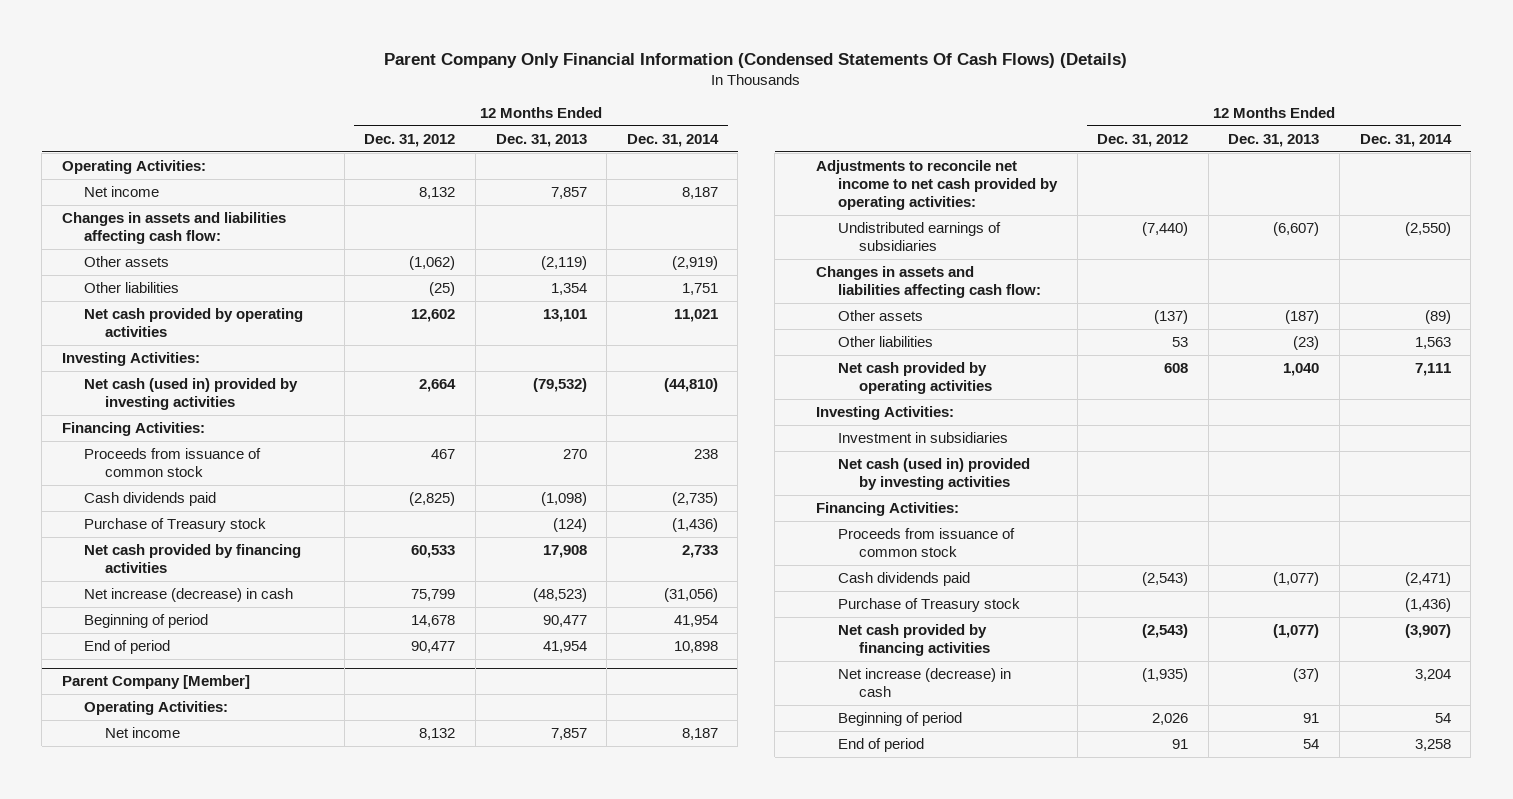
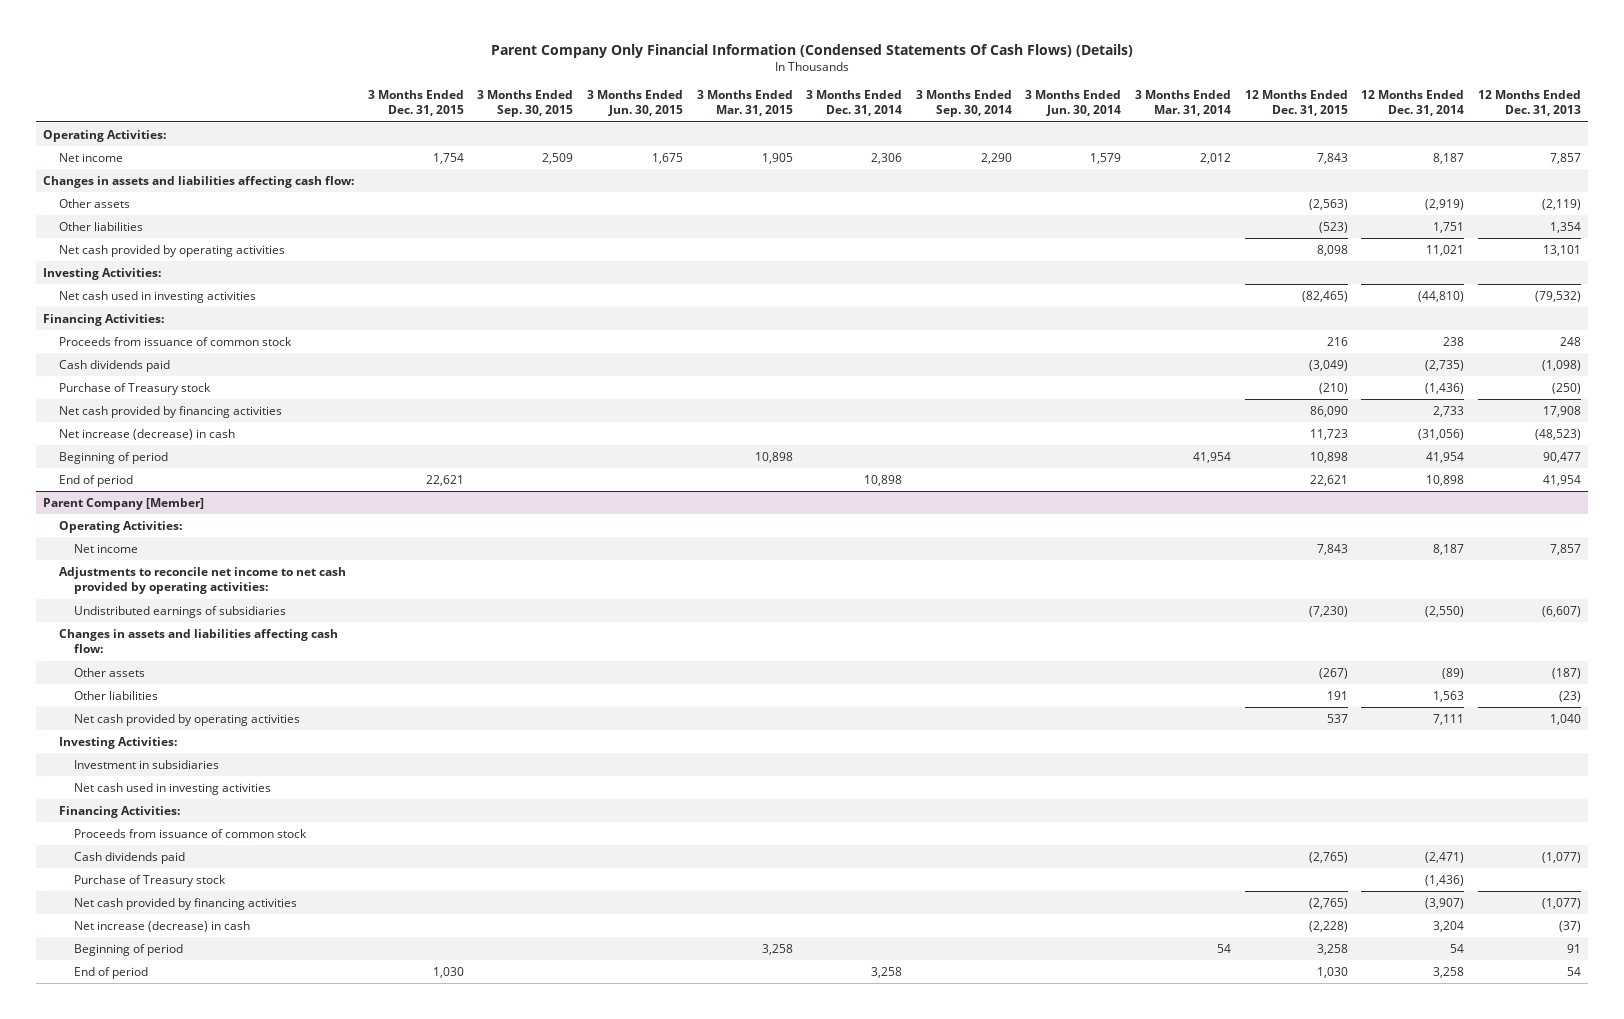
- | 12 Months Ended Dec. 31, 2012 | 12 Months Ended Dec. 31, 2013 | 12 Months Ended Dec. 31, 2014
+ | 3 Months Ended Dec. 31, 2015 | 3 Months Ended Sep. 30, 2015 | 3 Months Ended Jun. 30, 2015 | 3 Months Ended Mar. 31, 2015 | 3 Months Ended Dec. 31, 2014 | 3 Months Ended Sep. 30, 2014 | 3 Months Ended Jun. 30, 2014 | 3 Months Ended Mar. 31, 2014 | 12 Months Ended Dec. 31, 2015 | 12 Months Ended Dec. 31, 2014 | 12 Months Ended Dec. 31, 2013
- Net cash (used in) provided by investing activities | 2,664 | (79,532) | (44,810)
+ Net cash used in investing activities | | | | | | | | | (82,465) | (44,810) | (79,532)
- Proceeds from issuance of common stock | 467 | 270 | 238
+ Proceeds from issuance of common stock | | | | | | | | | 216 | 238 | 248
- Purchase of Treasury stock | | (124) | (1,436)
+ Purchase of Treasury stock | | | | | | | | | (210) | (1,436) | (250)
@ Parent Company [Member]
- Net cash (used in) provided by investing activities
+ Net cash used in investing activities

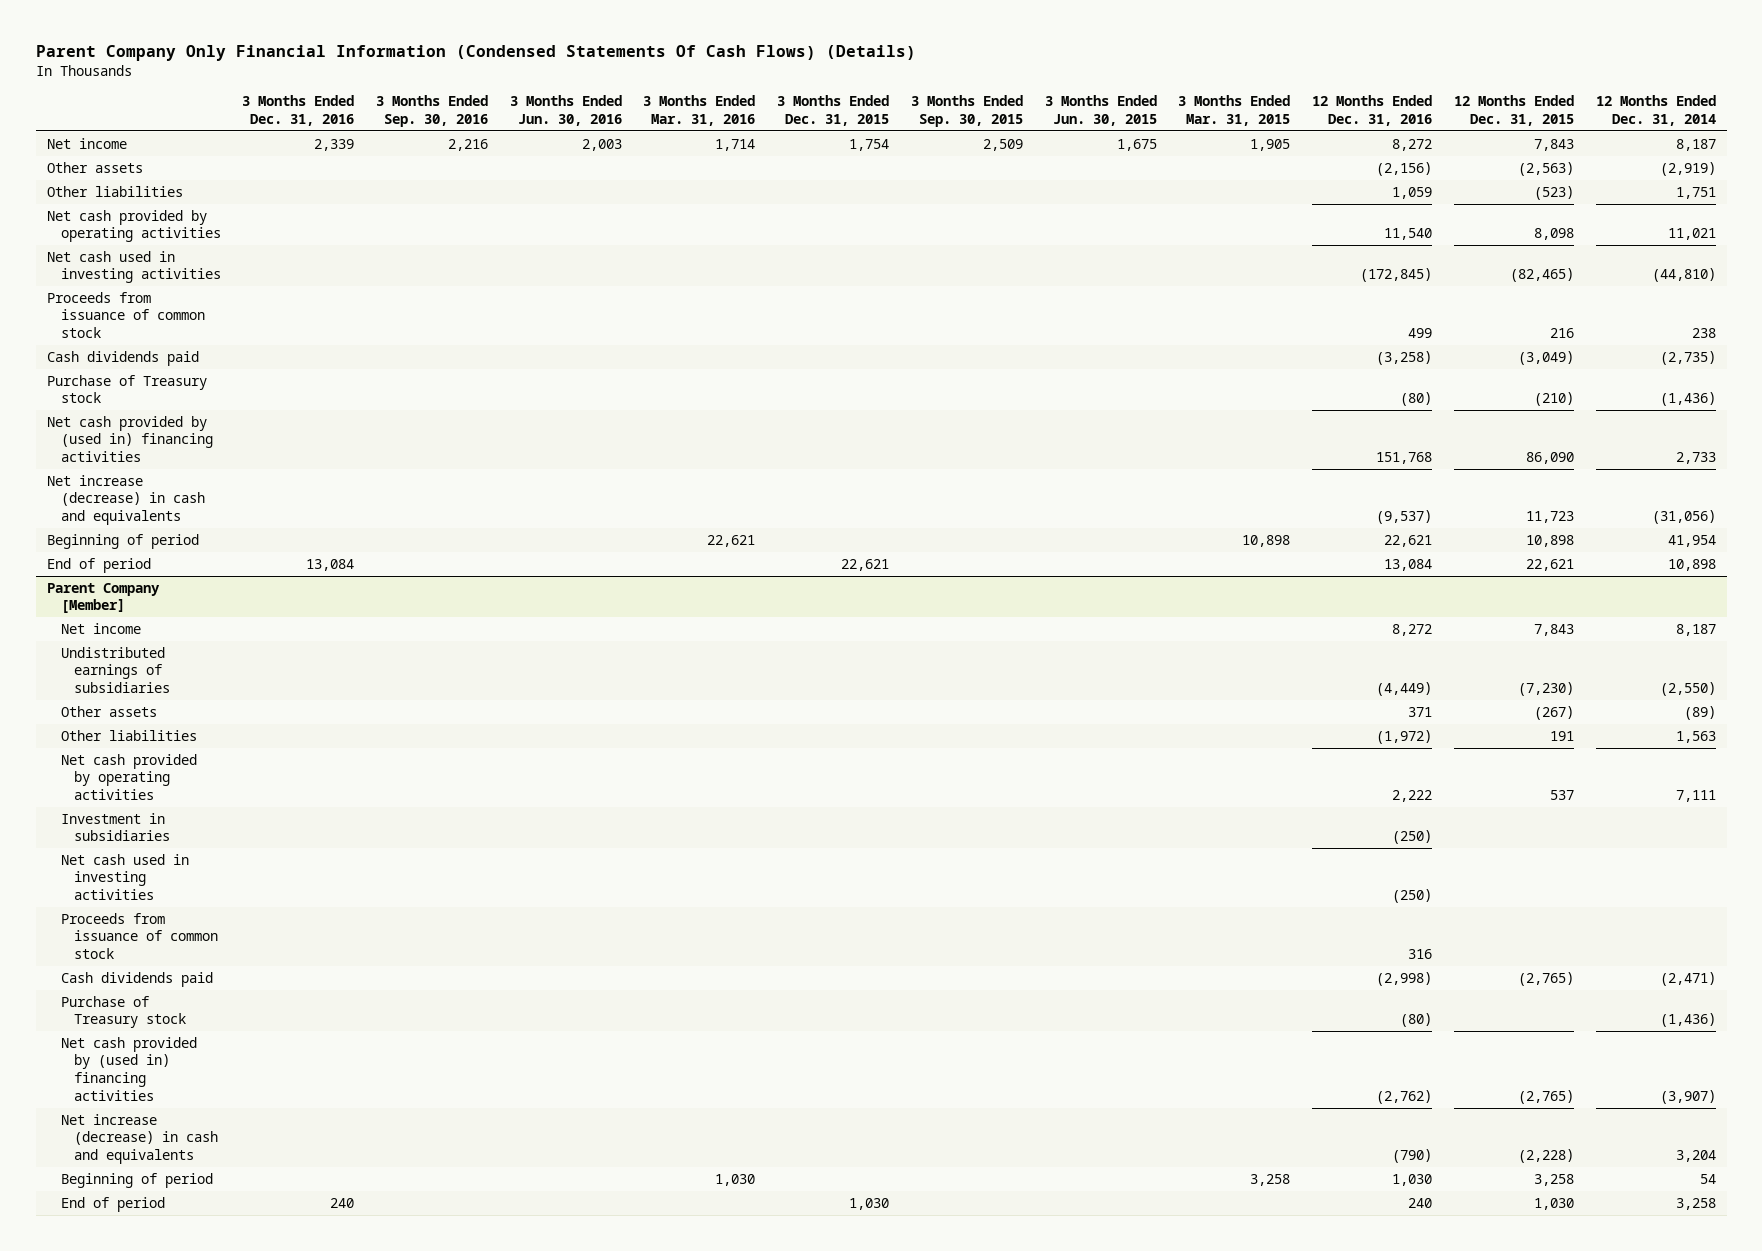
- | 3 Months Ended Dec. 31, 2015 | 3 Months Ended Sep. 30, 2015 | 3 Months Ended Jun. 30, 2015 | 3 Months Ended Mar. 31, 2015 | 3 Months Ended Dec. 31, 2014 | 3 Months Ended Sep. 30, 2014 | 3 Months Ended Jun. 30, 2014 | 3 Months Ended Mar. 31, 2014 | 12 Months Ended Dec. 31, 2015 | 12 Months Ended Dec. 31, 2014 | 12 Months Ended Dec. 31, 2013
+ | 3 Months Ended Dec. 31, 2016 | 3 Months Ended Sep. 30, 2016 | 3 Months Ended Jun. 30, 2016 | 3 Months Ended Mar. 31, 2016 | 3 Months Ended Dec. 31, 2015 | 3 Months Ended Sep. 30, 2015 | 3 Months Ended Jun. 30, 2015 | 3 Months Ended Mar. 31, 2015 | 12 Months Ended Dec. 31, 2016 | 12 Months Ended Dec. 31, 2015 | 12 Months Ended Dec. 31, 2014
- Operating Activities:
- Changes in assets and liabilities affecting cash flow:
- Investing Activities:
- Financing Activities:
- Net cash provided by financing activities | | | | | | | | | 86,090 | 2,733 | 17,908
- Net increase (decrease) in cash | | | | | | | | | 11,723 | (31,056) | (48,523)
+ Net cash provided by (used in) financing activities | | | | | | | | | 151,768 | 86,090 | 2,733
+ Net increase (decrease) in cash and equivalents | | | | | | | | | (9,537) | 11,723 | (31,056)
@ Parent Company [Member]
- Operating Activities:
- Adjustments to reconcile net income to net cash provided by operating activities:
- Changes in assets and liabilities affecting cash flow:
- Investing Activities:
- Financing Activities:
- Net cash provided by financing activities | | | | | | | | | (2,765) | (3,907) | (1,077)
- Net increase (decrease) in cash | | | | | | | | | (2,228) | 3,204 | (37)
+ Net cash provided by (used in) financing activities | | | | | | | | | (2,762) | (2,765) | (3,907)
+ Net increase (decrease) in cash and equivalents | | | | | | | | | (790) | (2,228) | 3,204

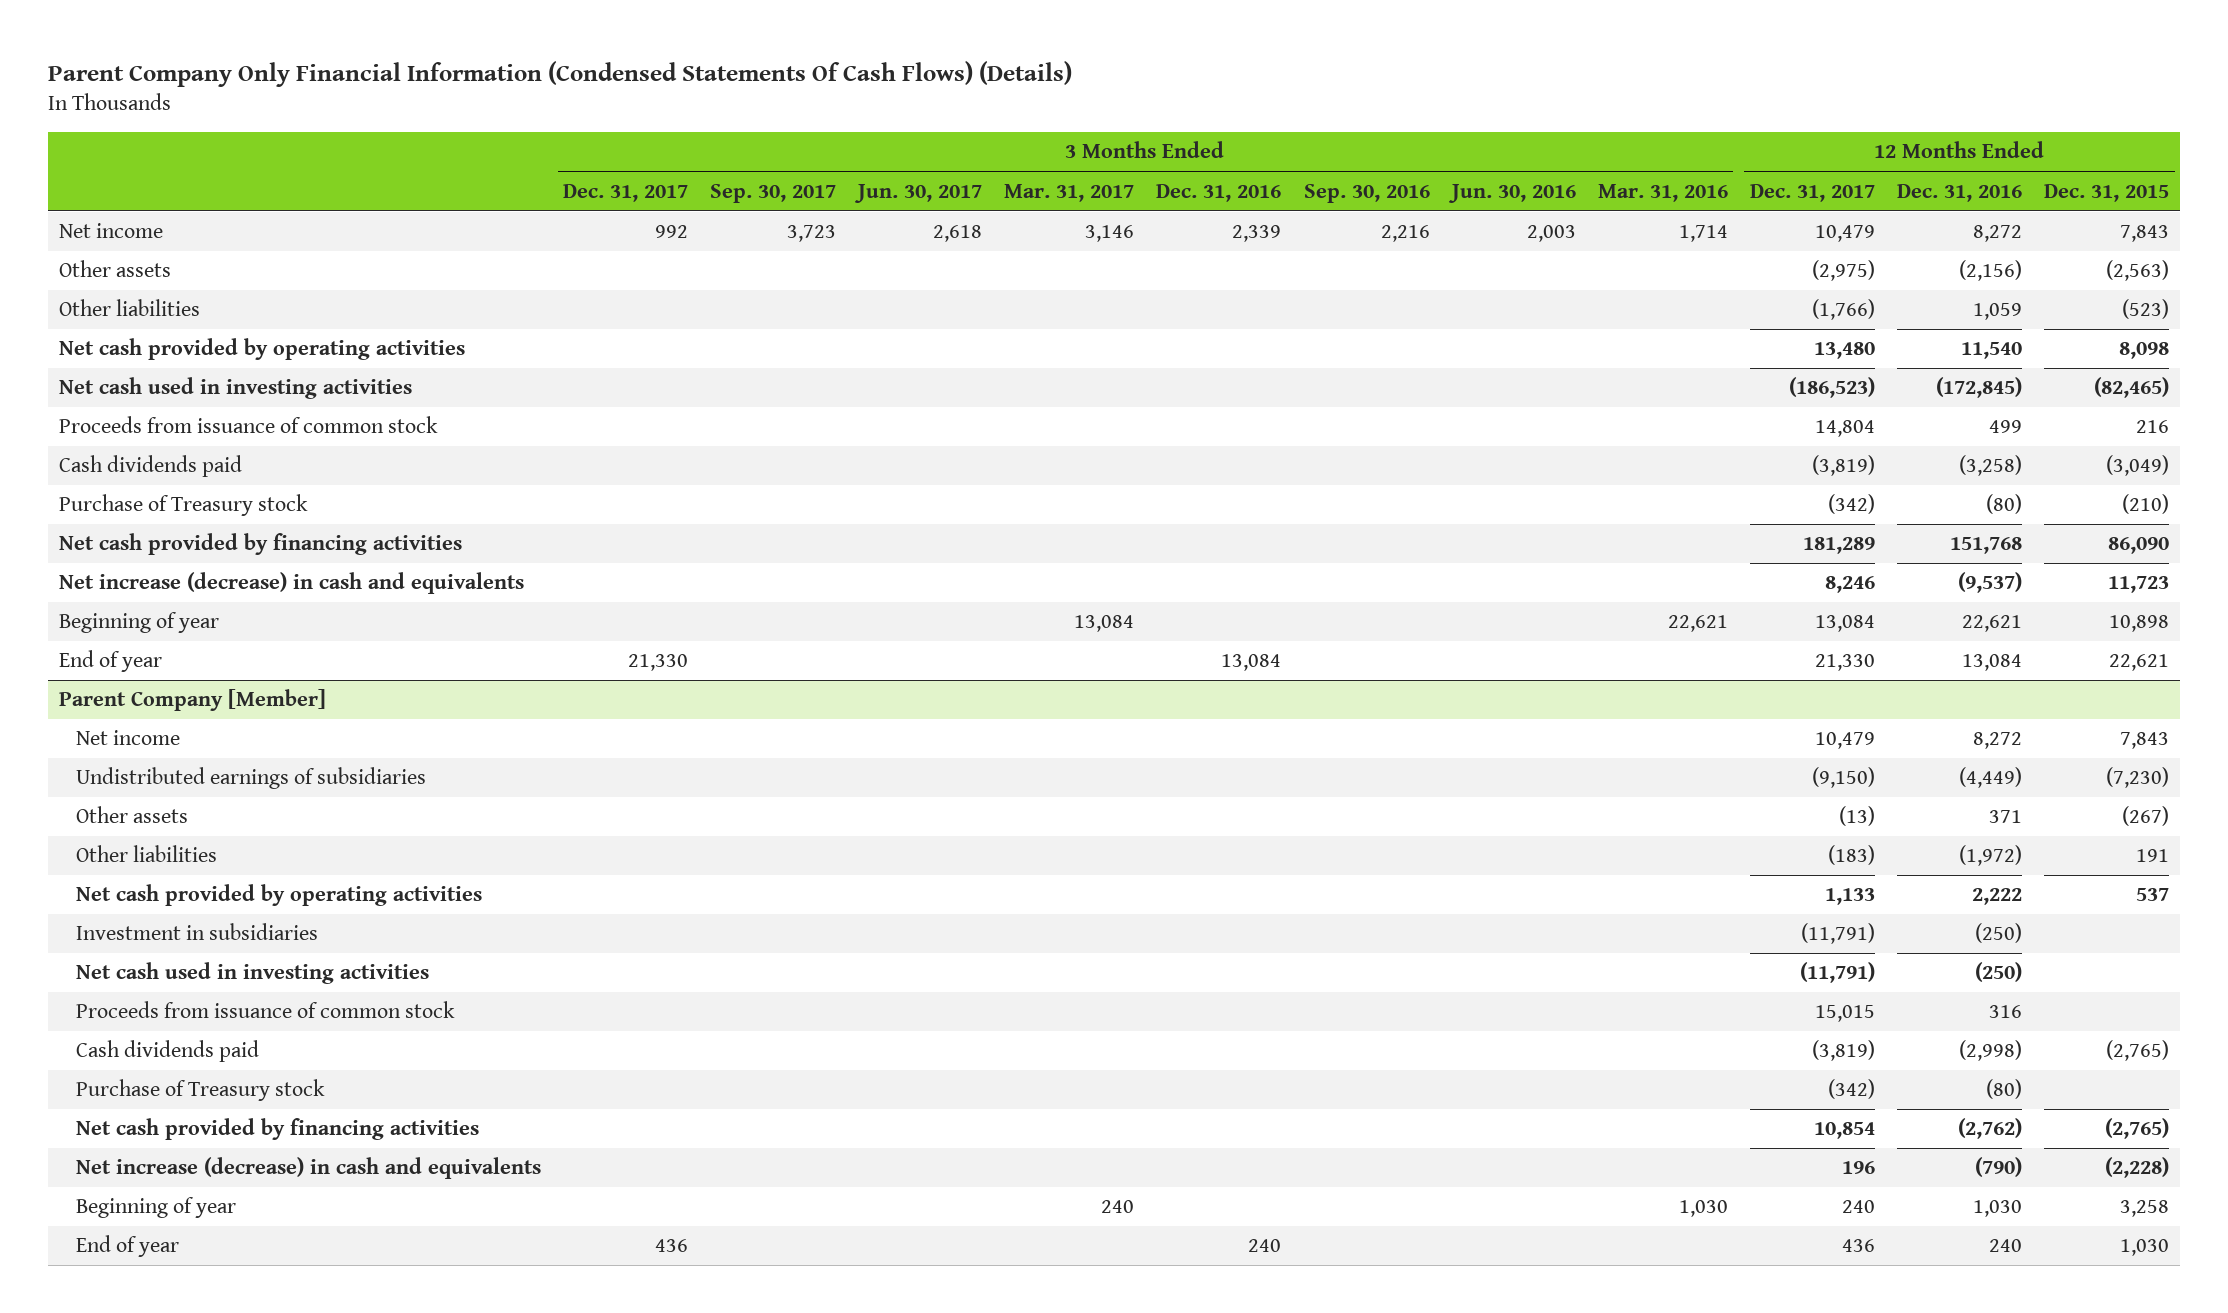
- | 3 Months Ended Dec. 31, 2016 | 3 Months Ended Sep. 30, 2016 | 3 Months Ended Jun. 30, 2016 | 3 Months Ended Mar. 31, 2016 | 3 Months Ended Dec. 31, 2015 | 3 Months Ended Sep. 30, 2015 | 3 Months Ended Jun. 30, 2015 | 3 Months Ended Mar. 31, 2015 | 12 Months Ended Dec. 31, 2016 | 12 Months Ended Dec. 31, 2015 | 12 Months Ended Dec. 31, 2014
+ | 3 Months Ended Dec. 31, 2017 | 3 Months Ended Sep. 30, 2017 | 3 Months Ended Jun. 30, 2017 | 3 Months Ended Mar. 31, 2017 | 3 Months Ended Dec. 31, 2016 | 3 Months Ended Sep. 30, 2016 | 3 Months Ended Jun. 30, 2016 | 3 Months Ended Mar. 31, 2016 | 12 Months Ended Dec. 31, 2017 | 12 Months Ended Dec. 31, 2016 | 12 Months Ended Dec. 31, 2015
- Net cash provided by (used in) financing activities | | | | | | | | | 151,768 | 86,090 | 2,733
+ Net cash provided by financing activities | | | | | | | | | 181,289 | 151,768 | 86,090
- Beginning of period | | | | 22,621 | | | | 10,898 | 22,621 | 10,898 | 41,954
- End of period | 13,084 | | | | 22,621 | | | | 13,084 | 22,621 | 10,898
+ Beginning of year | | | | 13,084 | | | | 22,621 | 13,084 | 22,621 | 10,898
+ End of year | 21,330 | | | | 13,084 | | | | 21,330 | 13,084 | 22,621
@ Parent Company [Member]
- Net cash provided by (used in) financing activities | | | | | | | | | (2,762) | (2,765) | (3,907)
+ Net cash provided by financing activities | | | | | | | | | 10,854 | (2,762) | (2,765)
- Beginning of period | | | | 1,030 | | | | 3,258 | 1,030 | 3,258 | 54
- End of period | 240 | | | | 1,030 | | | | 240 | 1,030 | 3,258
+ Beginning of year | | | | 240 | | | | 1,030 | 240 | 1,030 | 3,258
+ End of year | 436 | | | | 240 | | | | 436 | 240 | 1,030

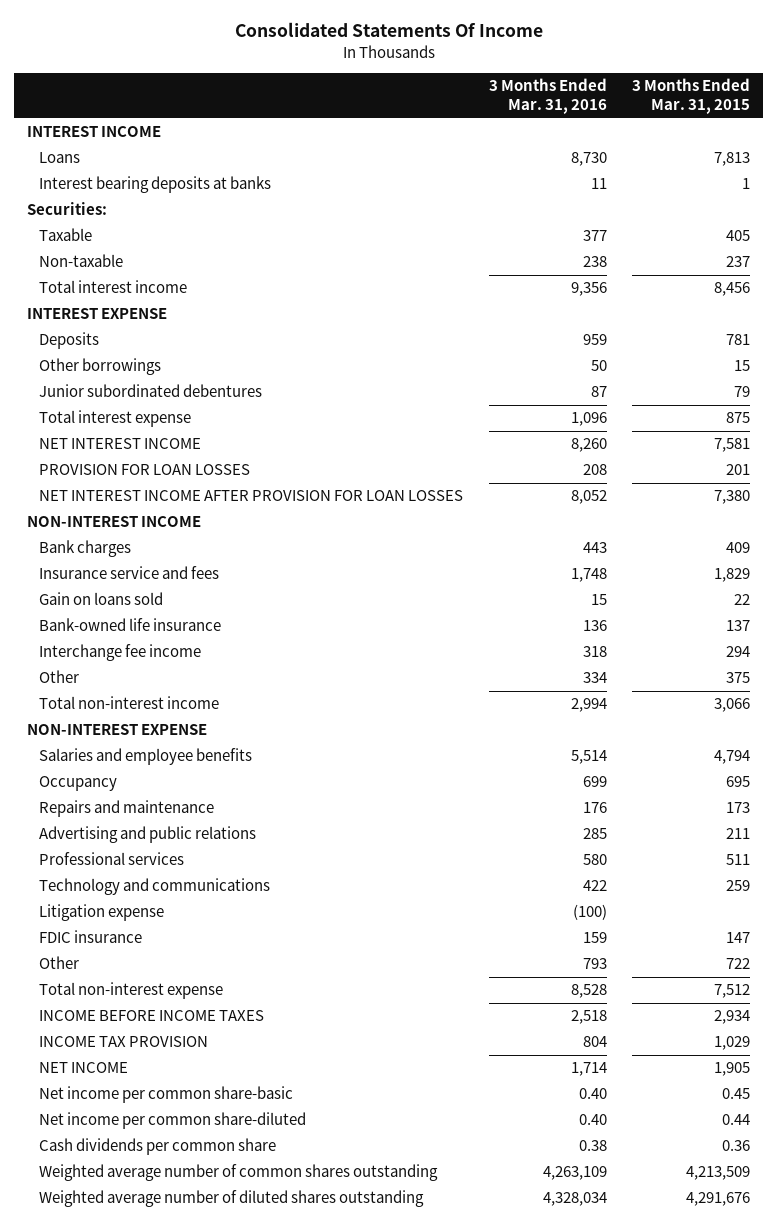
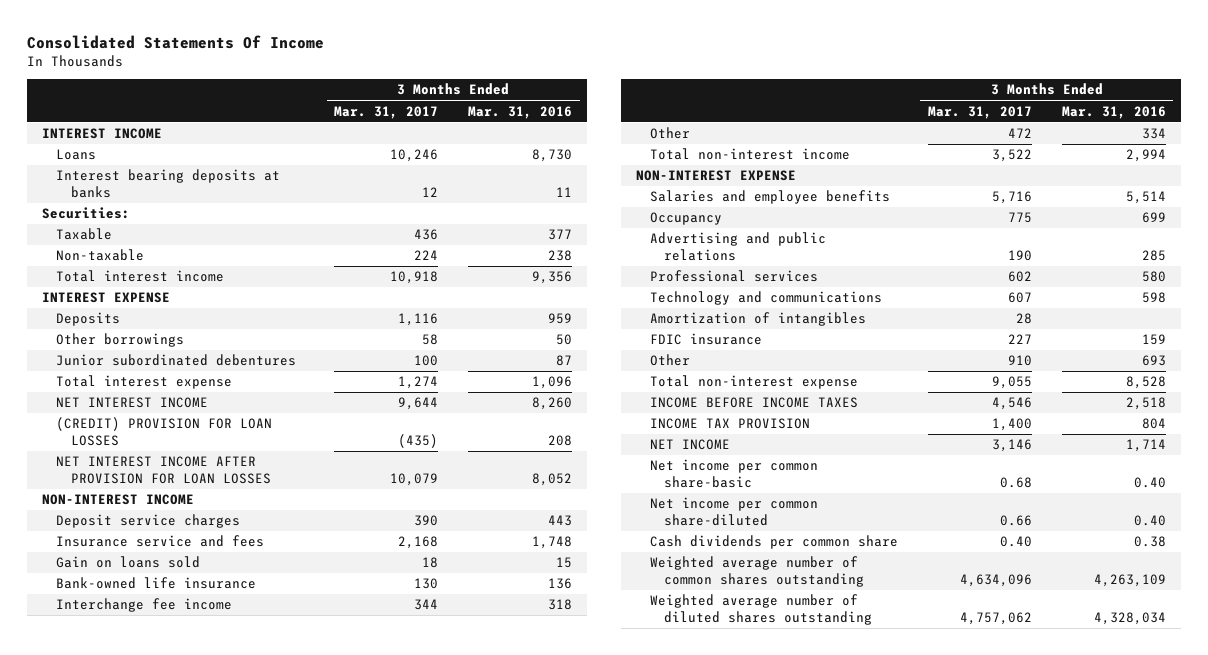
- | 3 Months Ended Mar. 31, 2016 | 3 Months Ended Mar. 31, 2015
+ | 3 Months Ended Mar. 31, 2017 | 3 Months Ended Mar. 31, 2016
- PROVISION FOR LOAN LOSSES | 208 | 201
+ (CREDIT) PROVISION FOR LOAN LOSSES | (435) | 208
- Bank charges | 443 | 409
+ Deposit service charges | 390 | 443
- Repairs and maintenance | 176 | 173
- Technology and communications | 422 | 259
- Litigation expense | (100) |
+ Technology and communications | 607 | 598
+ Amortization of intangibles | 28 |
- Other | 793 | 722
+ Other | 910 | 693

